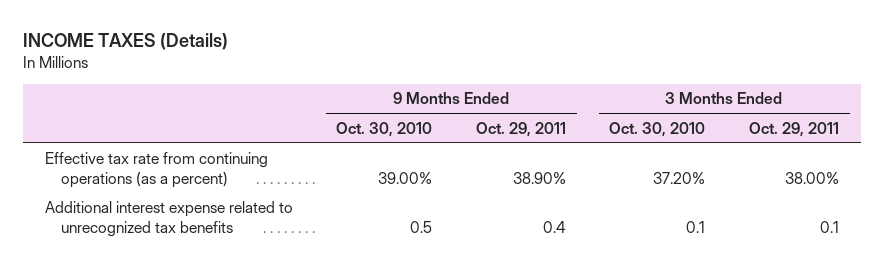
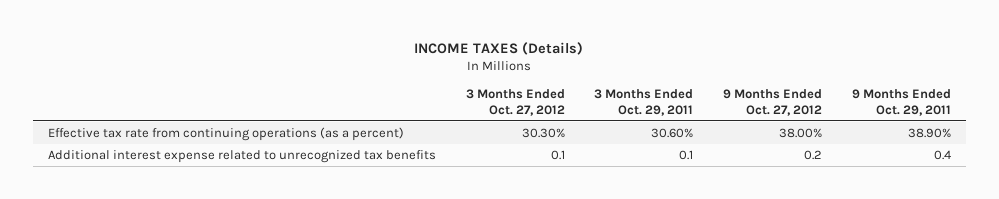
- | 9 Months Ended Oct. 30, 2010 | 9 Months Ended Oct. 29, 2011 | 3 Months Ended Oct. 30, 2010 | 3 Months Ended Oct. 29, 2011
+ | 3 Months Ended Oct. 27, 2012 | 3 Months Ended Oct. 29, 2011 | 9 Months Ended Oct. 27, 2012 | 9 Months Ended Oct. 29, 2011
- Effective tax rate from continuing operations (as a percent) | 39.00% | 38.90% | 37.20% | 38.00%
+ Effective tax rate from continuing operations (as a percent) | 30.30% | 30.60% | 38.00% | 38.90%

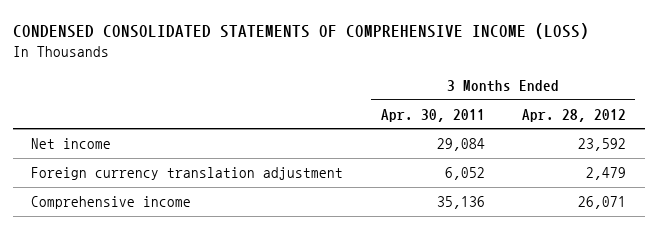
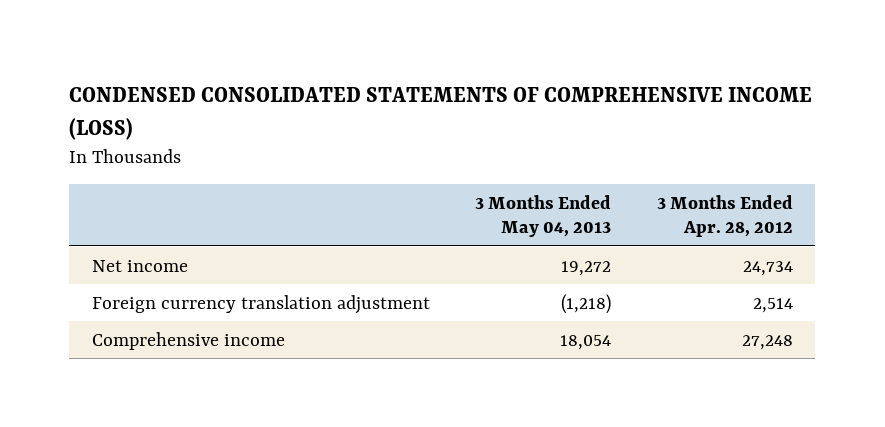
- | 3 Months Ended Apr. 30, 2011 | 3 Months Ended Apr. 28, 2012
+ | 3 Months Ended May 04, 2013 | 3 Months Ended Apr. 28, 2012
- Net income | 29,084 | 23,592
- Foreign currency translation adjustment | 6,052 | 2,479
- Comprehensive income | 35,136 | 26,071
+ Net income | 19,272 | 24,734
+ Foreign currency translation adjustment | (1,218) | 2,514
+ Comprehensive income | 18,054 | 27,248

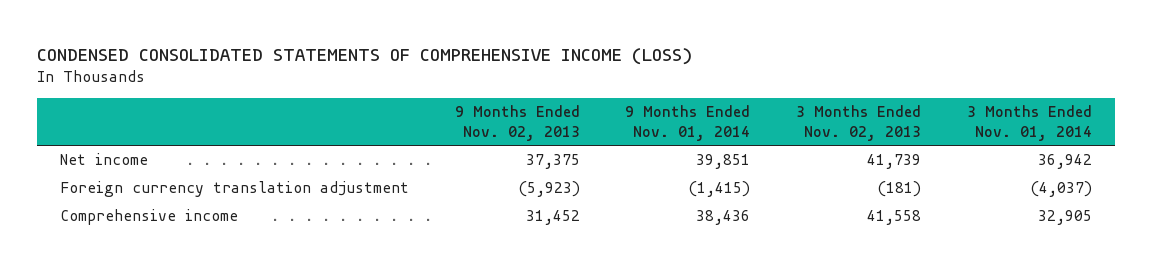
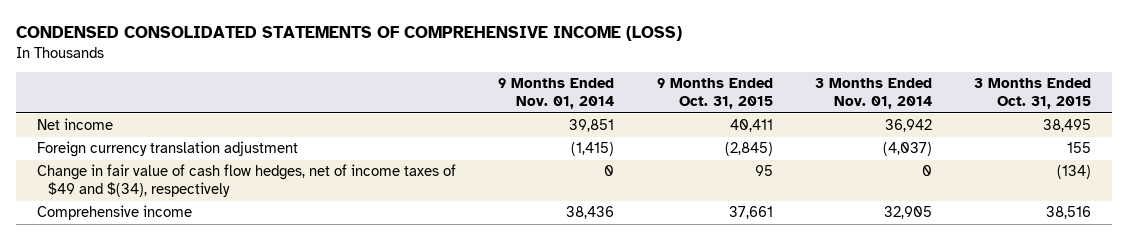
- | 9 Months Ended Nov. 02, 2013 | 9 Months Ended Nov. 01, 2014 | 3 Months Ended Nov. 02, 2013 | 3 Months Ended Nov. 01, 2014
+ | 9 Months Ended Nov. 01, 2014 | 9 Months Ended Oct. 31, 2015 | 3 Months Ended Nov. 01, 2014 | 3 Months Ended Oct. 31, 2015
+ Change in fair value of cash flow hedges, net of income taxes of $49 and $(34), respectively | 0 | 95 | 0 | (134)

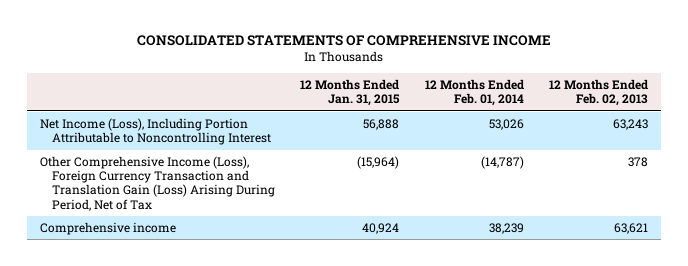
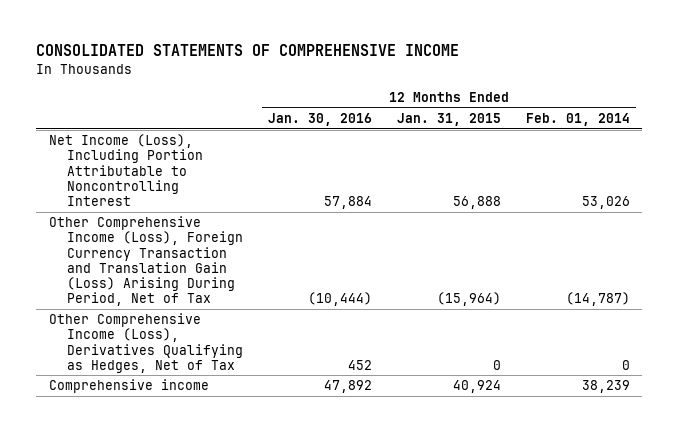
- | 12 Months Ended Jan. 31, 2015 | 12 Months Ended Feb. 01, 2014 | 12 Months Ended Feb. 02, 2013
+ | 12 Months Ended Jan. 30, 2016 | 12 Months Ended Jan. 31, 2015 | 12 Months Ended Feb. 01, 2014
+ Other Comprehensive Income (Loss), Derivatives Qualifying as Hedges, Net of Tax | 452 | 0 | 0

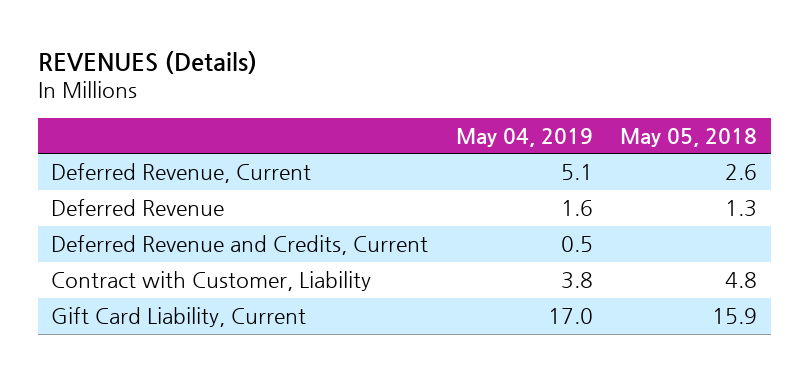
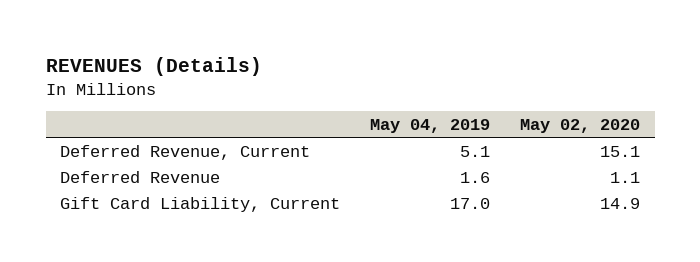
- | May 04, 2019 | May 05, 2018
+ | May 04, 2019 | May 02, 2020
- Deferred Revenue and Credits, Current | 0.5 |
- Contract with Customer, Liability | 3.8 | 4.8

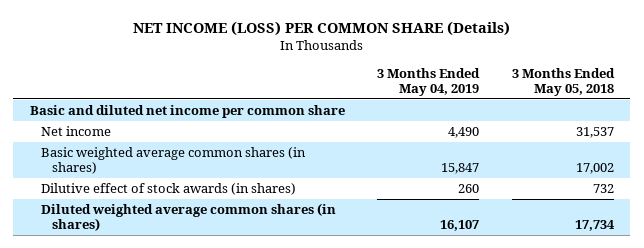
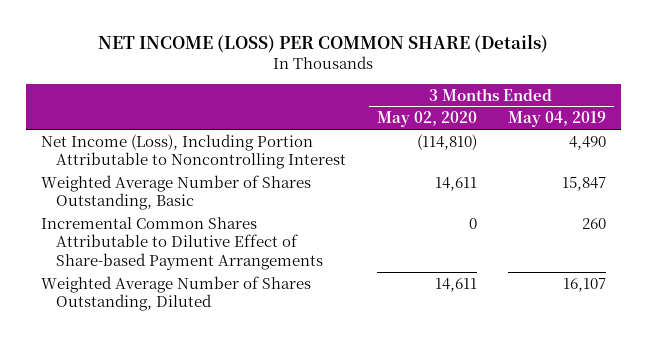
- | 3 Months Ended May 04, 2019 | 3 Months Ended May 05, 2018
+ | 3 Months Ended May 02, 2020 | 3 Months Ended May 04, 2019
- Basic and diluted net income per common share
- Net income | 4,490 | 31,537
- Basic weighted average common shares (in shares) | 15,847 | 17,002
- Dilutive effect of stock awards (in shares) | 260 | 732
- Diluted weighted average common shares (in shares) | 16,107 | 17,734
+ Net Income (Loss), Including Portion Attributable to Noncontrolling Interest | (114,810) | 4,490
+ Weighted Average Number of Shares Outstanding, Basic | 14,611 | 15,847
+ Incremental Common Shares Attributable to Dilutive Effect of Share-based Payment Arrangements | 0 | 260
+ Weighted Average Number of Shares Outstanding, Diluted | 14,611 | 16,107

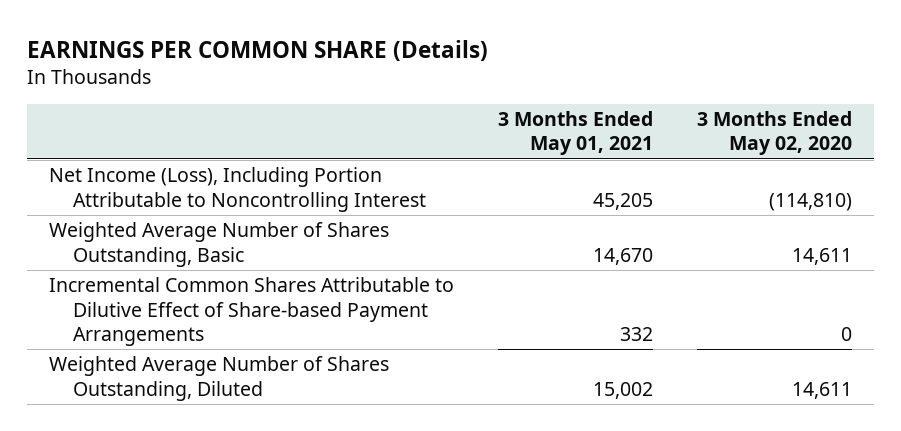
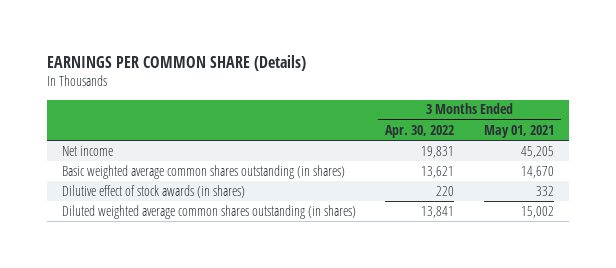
- | 3 Months Ended May 01, 2021 | 3 Months Ended May 02, 2020
+ | 3 Months Ended Apr. 30, 2022 | 3 Months Ended May 01, 2021
- Net Income (Loss), Including Portion Attributable to Noncontrolling Interest | 45,205 | (114,810)
- Weighted Average Number of Shares Outstanding, Basic | 14,670 | 14,611
- Incremental Common Shares Attributable to Dilutive Effect of Share-based Payment Arrangements | 332 | 0
- Weighted Average Number of Shares Outstanding, Diluted | 15,002 | 14,611
+ Net income | 19,831 | 45,205
+ Basic weighted average common shares outstanding (in shares) | 13,621 | 14,670
+ Dilutive effect of stock awards (in shares) | 220 | 332
+ Diluted weighted average common shares outstanding (in shares) | 13,841 | 15,002

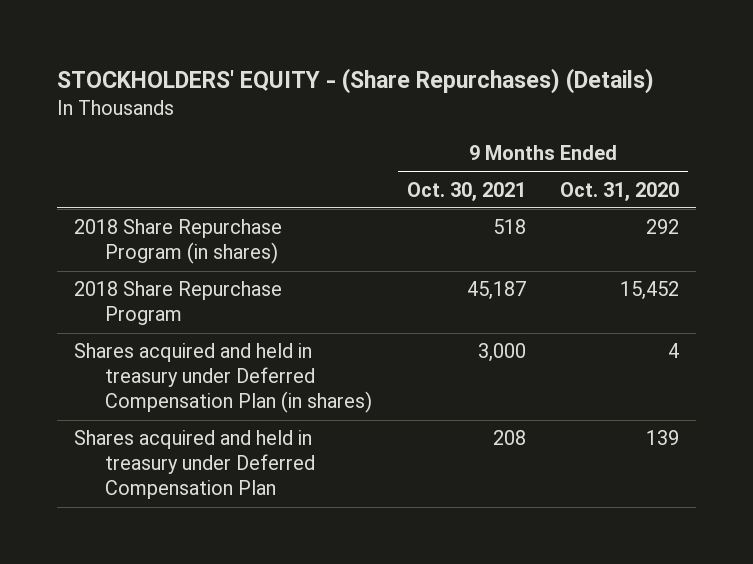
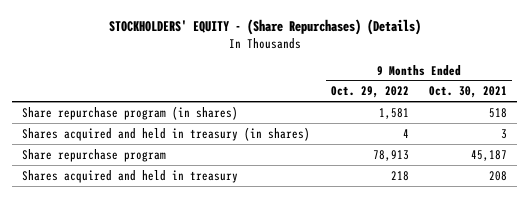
- | 9 Months Ended Oct. 30, 2021 | 9 Months Ended Oct. 31, 2020
+ | 9 Months Ended Oct. 29, 2022 | 9 Months Ended Oct. 30, 2021
- 2018 Share Repurchase Program (in shares) | 518 | 292
- 2018 Share Repurchase Program | 45,187 | 15,452
- Shares acquired and held in treasury under Deferred Compensation Plan (in shares) | 3,000 | 4
- Shares acquired and held in treasury under Deferred Compensation Plan | 208 | 139
+ Share repurchase program (in shares) | 1,581 | 518
+ Shares acquired and held in treasury (in shares) | 4 | 3
+ Share repurchase program | 78,913 | 45,187
+ Shares acquired and held in treasury | 218 | 208

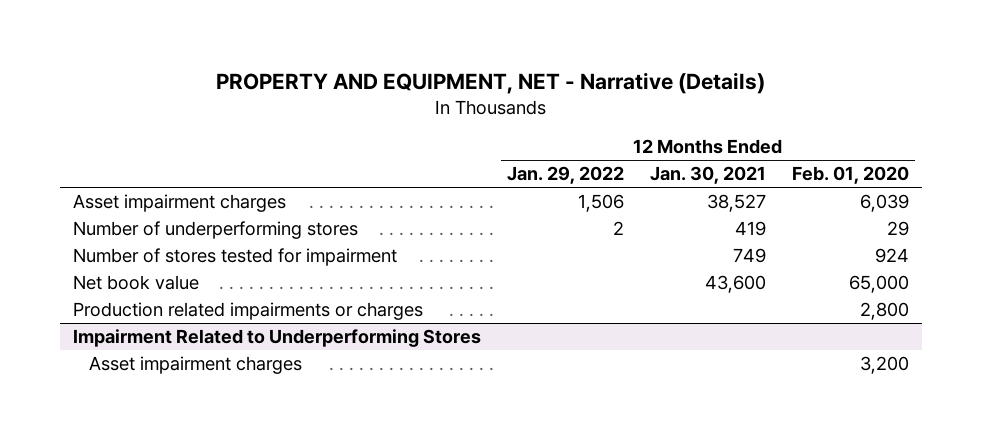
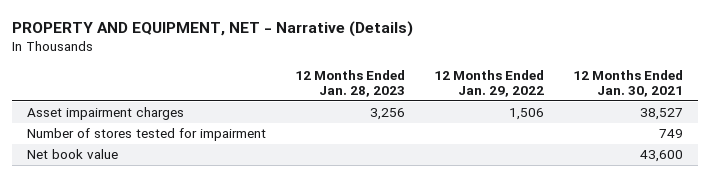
- | 12 Months Ended Jan. 29, 2022 | 12 Months Ended Jan. 30, 2021 | 12 Months Ended Feb. 01, 2020
+ | 12 Months Ended Jan. 28, 2023 | 12 Months Ended Jan. 29, 2022 | 12 Months Ended Jan. 30, 2021
- Number of underperforming stores | 2 | 419 | 29
- Production related impairments or charges | | | 2,800
- Impairment Related to Underperforming Stores
- Asset impairment charges | | | 3,200

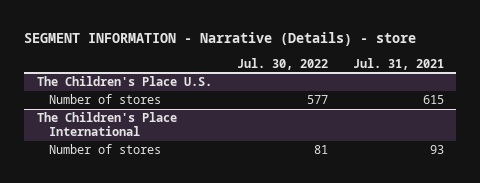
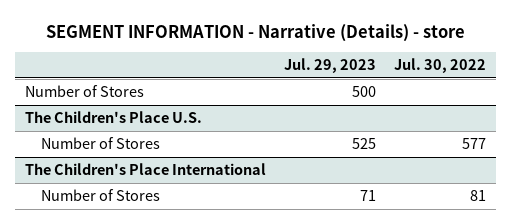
- | Jul. 30, 2022 | Jul. 31, 2021
+ | Jul. 29, 2023 | Jul. 30, 2022
+ Number of Stores | 500 |
@ The Children's Place U.S.
- Number of stores | 577 | 615
+ Number of Stores | 525 | 577
@ The Children's Place International
- Number of stores | 81 | 93
+ Number of Stores | 71 | 81

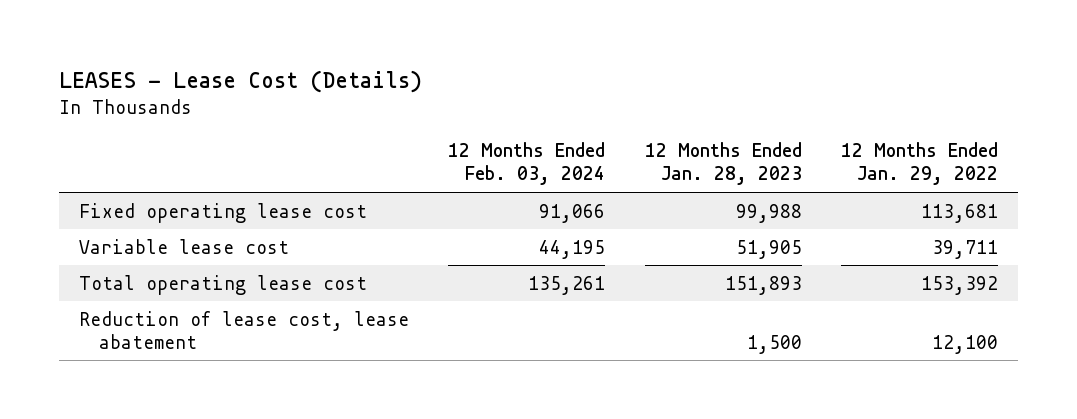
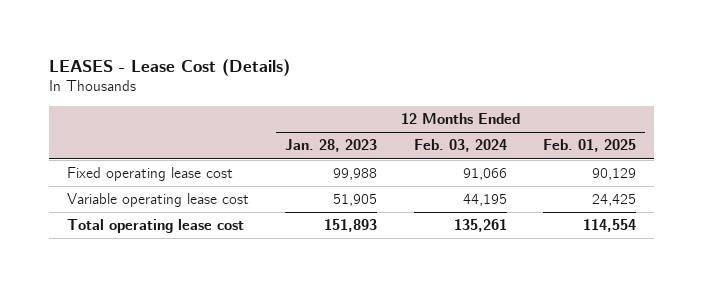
- | 12 Months Ended Feb. 03, 2024 | 12 Months Ended Jan. 28, 2023 | 12 Months Ended Jan. 29, 2022
+ | 12 Months Ended Jan. 28, 2023 | 12 Months Ended Feb. 03, 2024 | 12 Months Ended Feb. 01, 2025
- Variable lease cost | 44,195 | 51,905 | 39,711
+ Variable operating lease cost | 51,905 | 44,195 | 24,425
- Reduction of lease cost, lease abatement | | 1,500 | 12,100

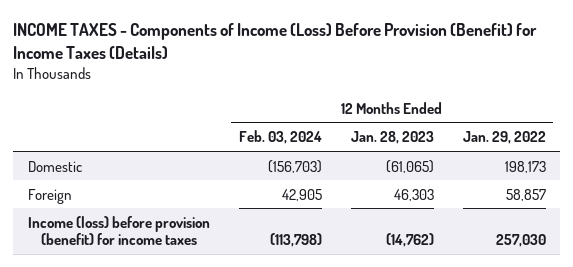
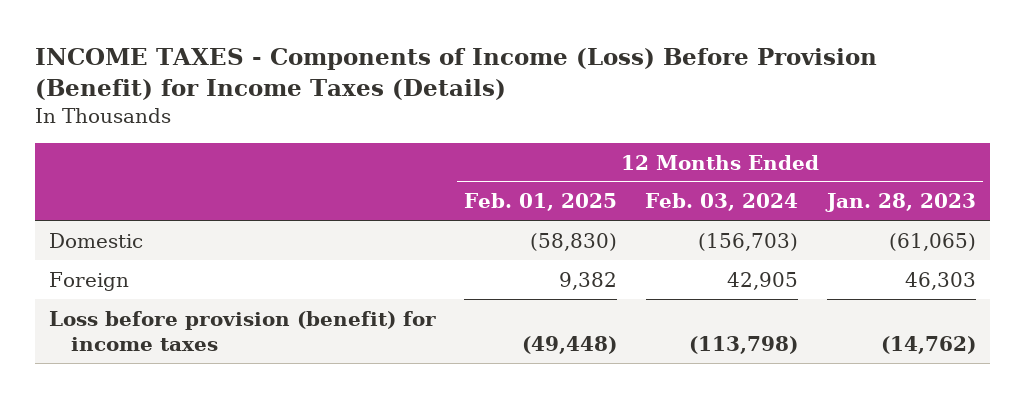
- | 12 Months Ended Feb. 03, 2024 | 12 Months Ended Jan. 28, 2023 | 12 Months Ended Jan. 29, 2022
+ | 12 Months Ended Feb. 01, 2025 | 12 Months Ended Feb. 03, 2024 | 12 Months Ended Jan. 28, 2023
- Income (loss) before provision (benefit) for income taxes | (113,798) | (14,762) | 257,030
+ Loss before provision (benefit) for income taxes | (49,448) | (113,798) | (14,762)

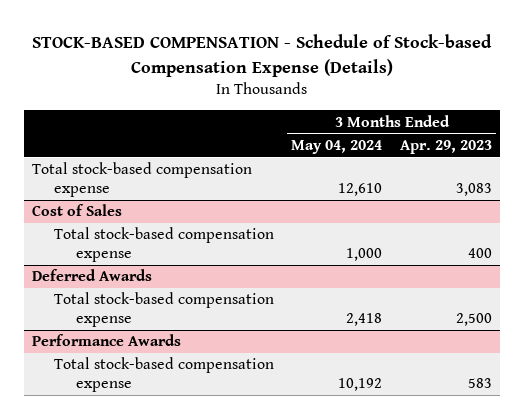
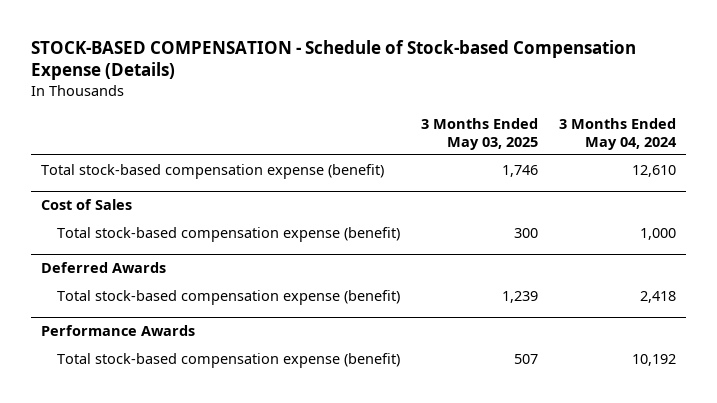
- | 3 Months Ended May 04, 2024 | 3 Months Ended Apr. 29, 2023
+ | 3 Months Ended May 03, 2025 | 3 Months Ended May 04, 2024
- Total stock-based compensation expense | 12,610 | 3,083
+ Total stock-based compensation expense (benefit) | 1,746 | 12,610
@ Cost of Sales
- Total stock-based compensation expense | 1,000 | 400
+ Total stock-based compensation expense (benefit) | 300 | 1,000
@ Deferred Awards
- Total stock-based compensation expense | 2,418 | 2,500
+ Total stock-based compensation expense (benefit) | 1,239 | 2,418
@ Performance Awards
- Total stock-based compensation expense | 10,192 | 583
+ Total stock-based compensation expense (benefit) | 507 | 10,192

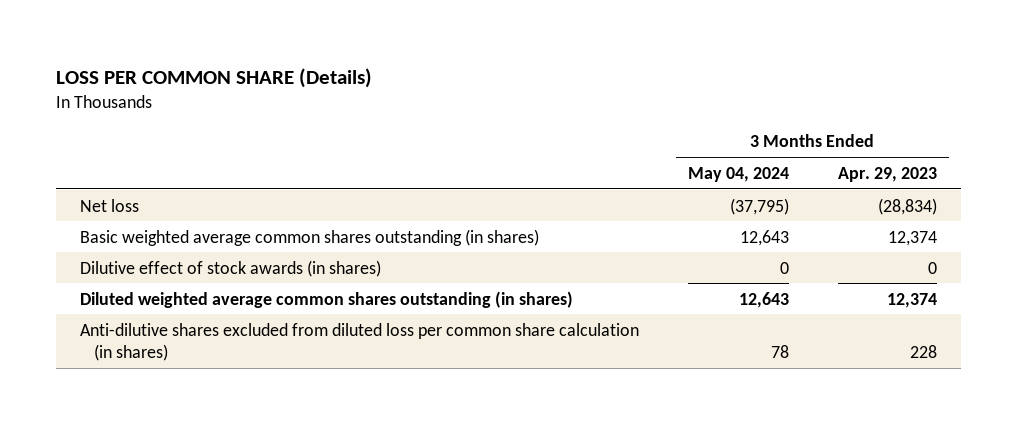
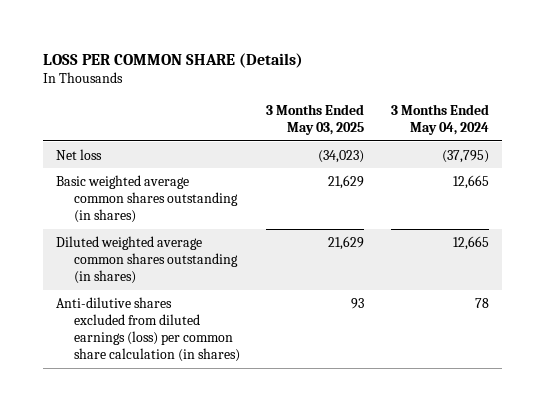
- | 3 Months Ended May 04, 2024 | 3 Months Ended Apr. 29, 2023
+ | 3 Months Ended May 03, 2025 | 3 Months Ended May 04, 2024
- Basic weighted average common shares outstanding (in shares) | 12,643 | 12,374
- Dilutive effect of stock awards (in shares) | 0 | 0
- Diluted weighted average common shares outstanding (in shares) | 12,643 | 12,374
- Anti-dilutive shares excluded from diluted loss per common share calculation (in shares) | 78 | 228
+ Basic weighted average common shares outstanding (in shares) | 21,629 | 12,665
+ Diluted weighted average common shares outstanding (in shares) | 21,629 | 12,665
+ Anti-dilutive shares excluded from diluted earnings (loss) per common share calculation (in shares) | 93 | 78

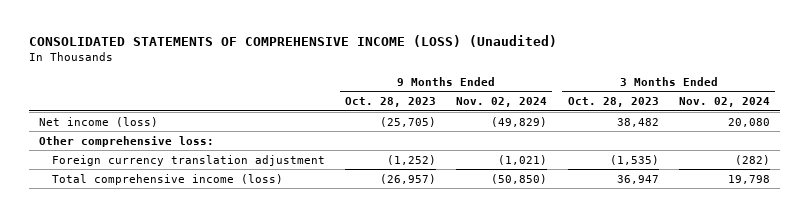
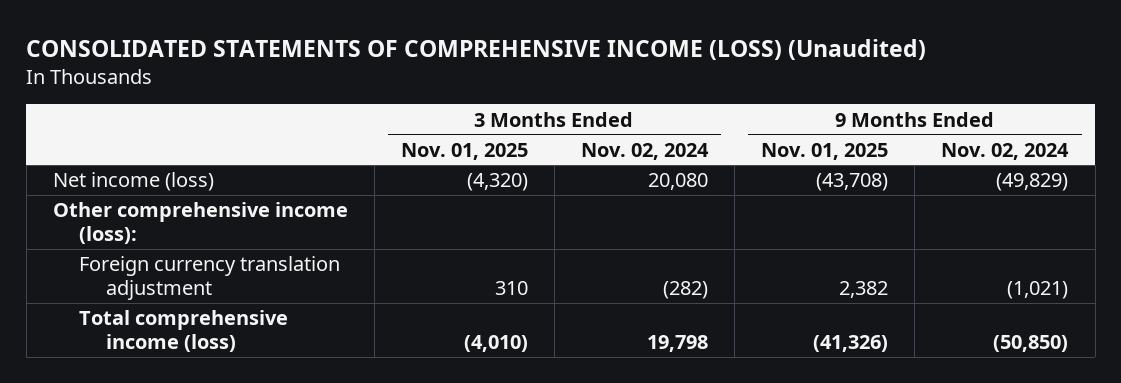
- | 9 Months Ended Oct. 28, 2023 | 9 Months Ended Nov. 02, 2024 | 3 Months Ended Oct. 28, 2023 | 3 Months Ended Nov. 02, 2024
+ | 3 Months Ended Nov. 01, 2025 | 3 Months Ended Nov. 02, 2024 | 9 Months Ended Nov. 01, 2025 | 9 Months Ended Nov. 02, 2024
- Other comprehensive loss:
+ Other comprehensive income (loss):

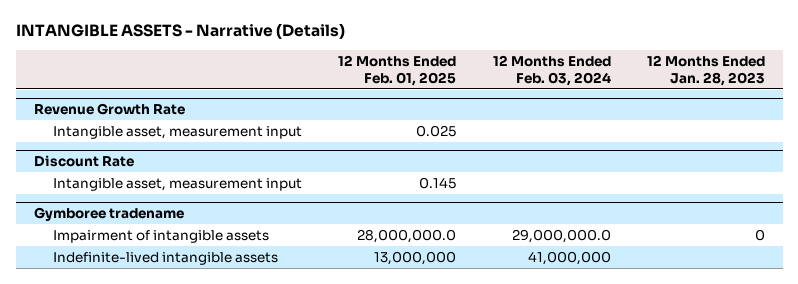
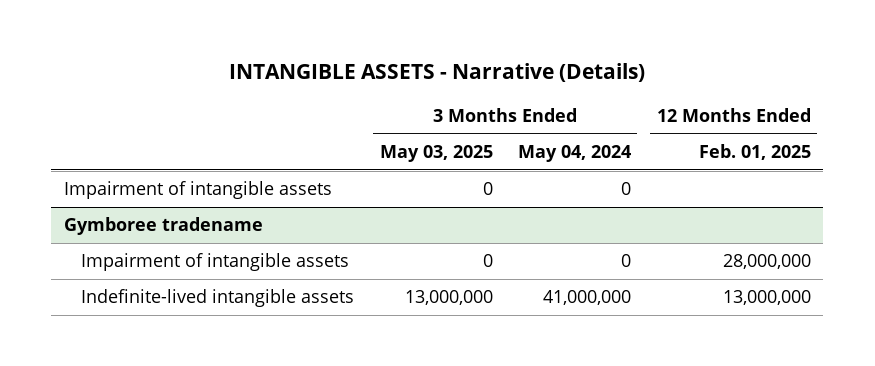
- | 12 Months Ended Feb. 01, 2025 | 12 Months Ended Feb. 03, 2024 | 12 Months Ended Jan. 28, 2023
+ | 3 Months Ended May 03, 2025 | 3 Months Ended May 04, 2024 | 12 Months Ended Feb. 01, 2025
- Revenue Growth Rate
- Intangible asset, measurement input | 0.025 | |
- Discount Rate
- Intangible asset, measurement input | 0.145 | |
+ Impairment of intangible assets | 0 | 0 |
@ Gymboree tradename
- Impairment of intangible assets | 28,000,000.0 | 29,000,000.0 | 0
+ Impairment of intangible assets | 0 | 0 | 28,000,000

